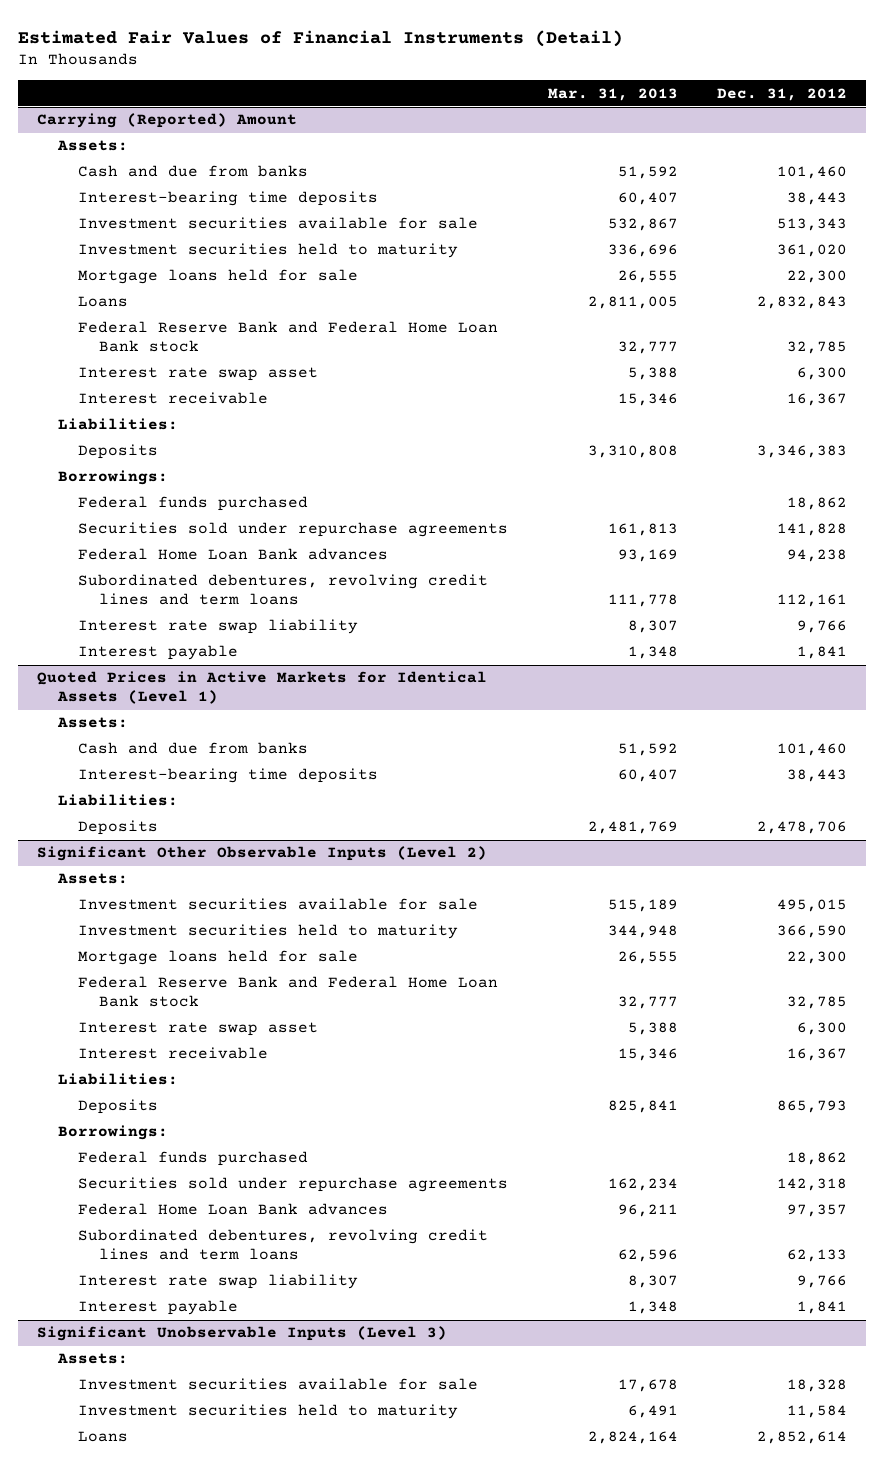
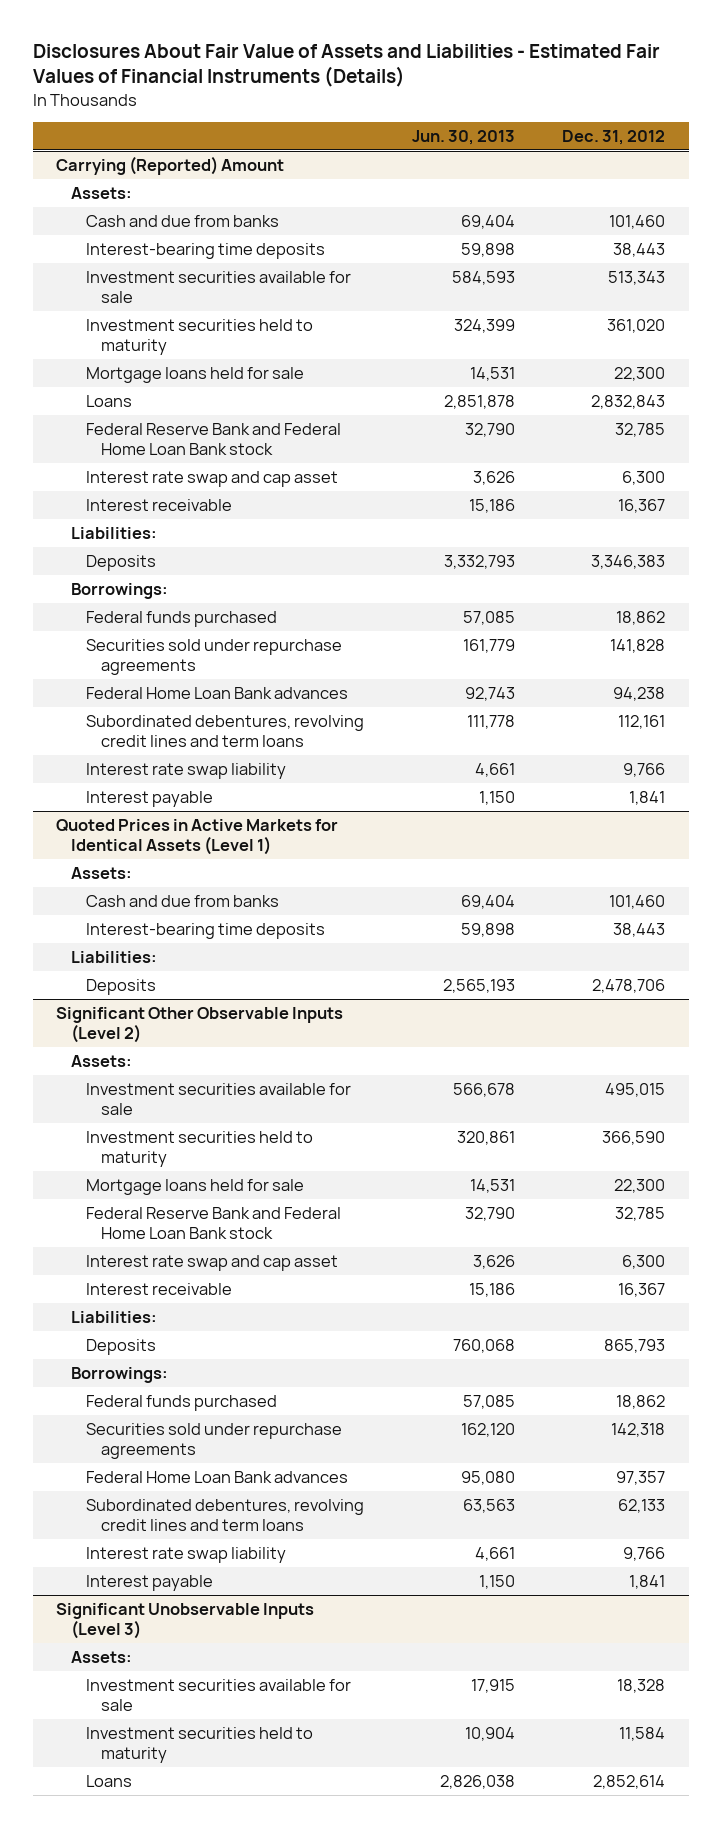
- Estimated Fair Values of Financial Instruments (Detail)
+ Disclosures About Fair Value of Assets and Liabilities - Estimated Fair Values of Financial Instruments (Details)
- | Mar. 31, 2013 | Dec. 31, 2012
+ | Jun. 30, 2013 | Dec. 31, 2012
@ Carrying (Reported) Amount
- Interest rate swap asset | 5,388 | 6,300
+ Interest rate swap and cap asset | 3,626 | 6,300
@ Significant Other Observable Inputs (Level 2)
- Interest rate swap asset | 5,388 | 6,300
+ Interest rate swap and cap asset | 3,626 | 6,300

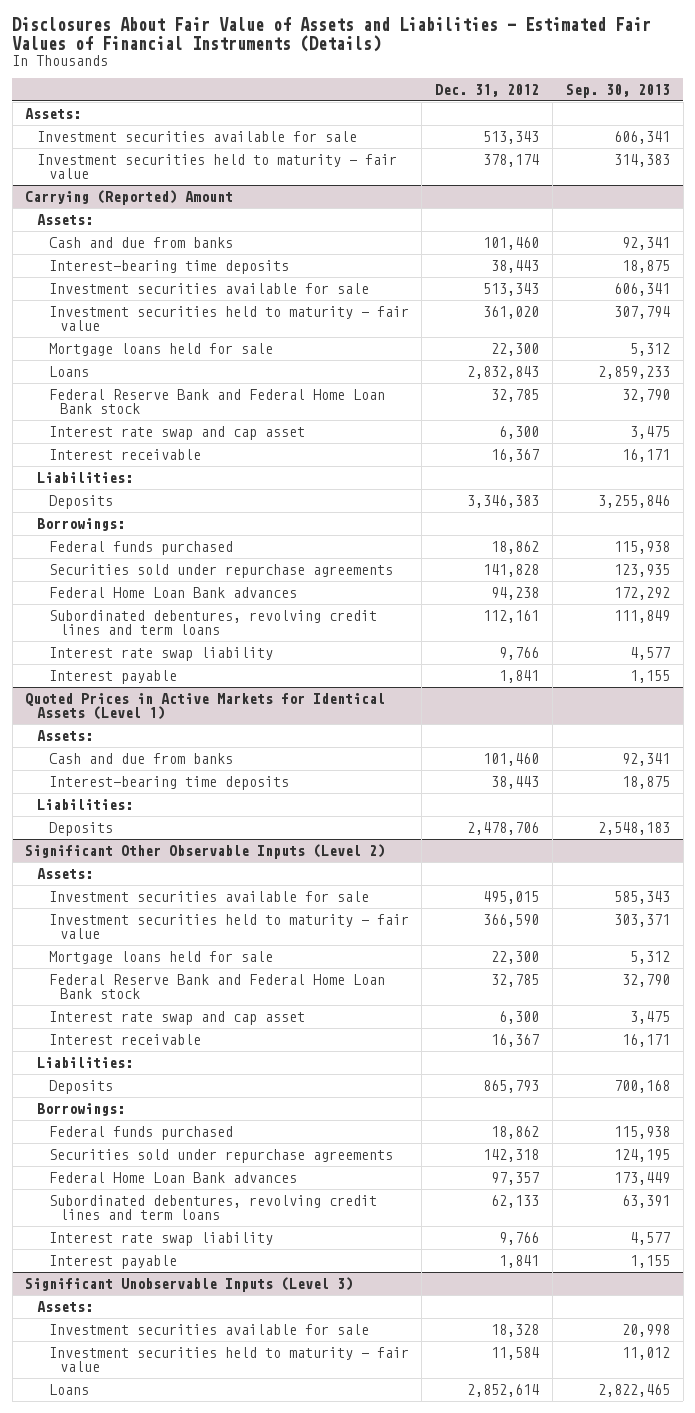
- | Jun. 30, 2013 | Dec. 31, 2012
+ | Dec. 31, 2012 | Sep. 30, 2013
+ Assets:
+ Investment securities available for sale | 513,343 | 606,341
+ Investment securities held to maturity - fair value | 378,174 | 314,383
@ Carrying (Reported) Amount
- Investment securities held to maturity | 324,399 | 361,020
+ Investment securities held to maturity - fair value | 361,020 | 307,794
@ Significant Other Observable Inputs (Level 2)
- Investment securities held to maturity | 320,861 | 366,590
+ Investment securities held to maturity - fair value | 366,590 | 303,371
@ Significant Unobservable Inputs (Level 3)
- Investment securities held to maturity | 10,904 | 11,584
+ Investment securities held to maturity - fair value | 11,584 | 11,012

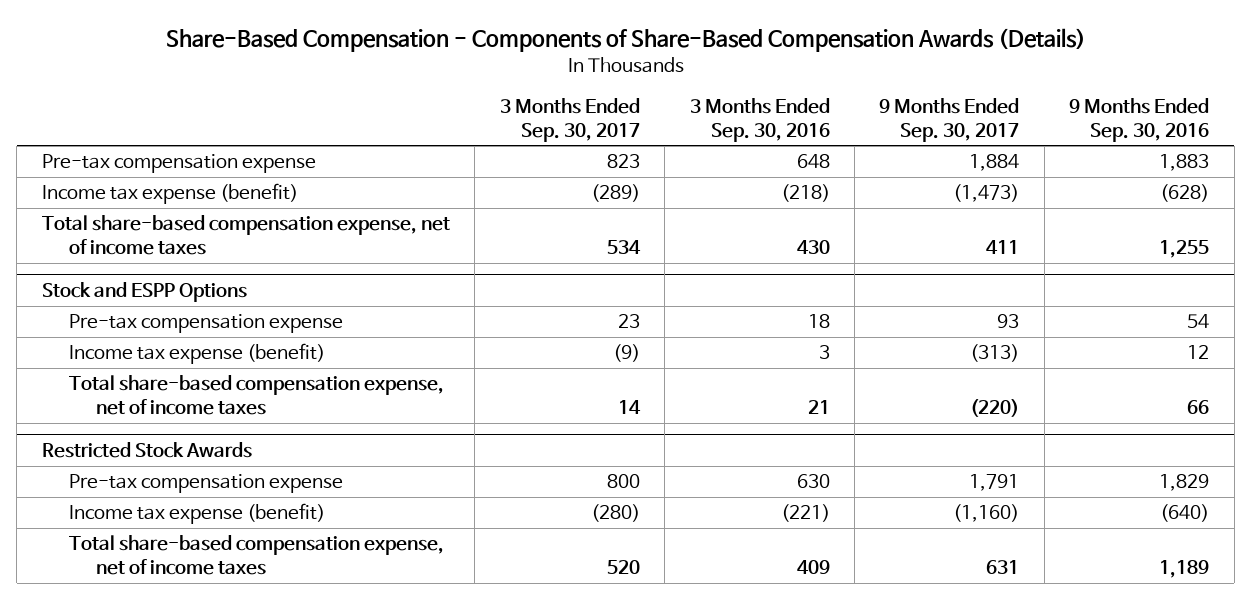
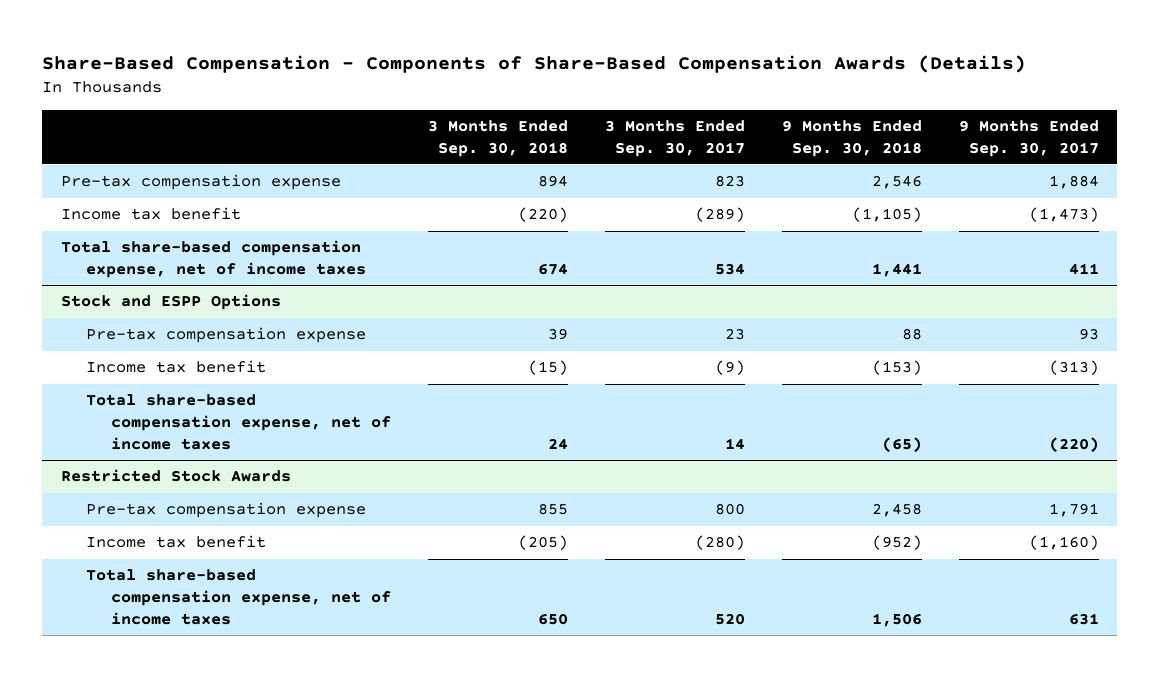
- | 3 Months Ended Sep. 30, 2017 | 3 Months Ended Sep. 30, 2016 | 9 Months Ended Sep. 30, 2017 | 9 Months Ended Sep. 30, 2016
+ | 3 Months Ended Sep. 30, 2018 | 3 Months Ended Sep. 30, 2017 | 9 Months Ended Sep. 30, 2018 | 9 Months Ended Sep. 30, 2017
- Income tax expense (benefit) | (289) | (218) | (1,473) | (628)
+ Income tax benefit | (220) | (289) | (1,105) | (1,473)
@ Stock and ESPP Options
- Income tax expense (benefit) | (9) | 3 | (313) | 12
+ Income tax benefit | (15) | (9) | (153) | (313)
@ Restricted Stock Awards
- Income tax expense (benefit) | (280) | (221) | (1,160) | (640)
+ Income tax benefit | (205) | (280) | (952) | (1,160)

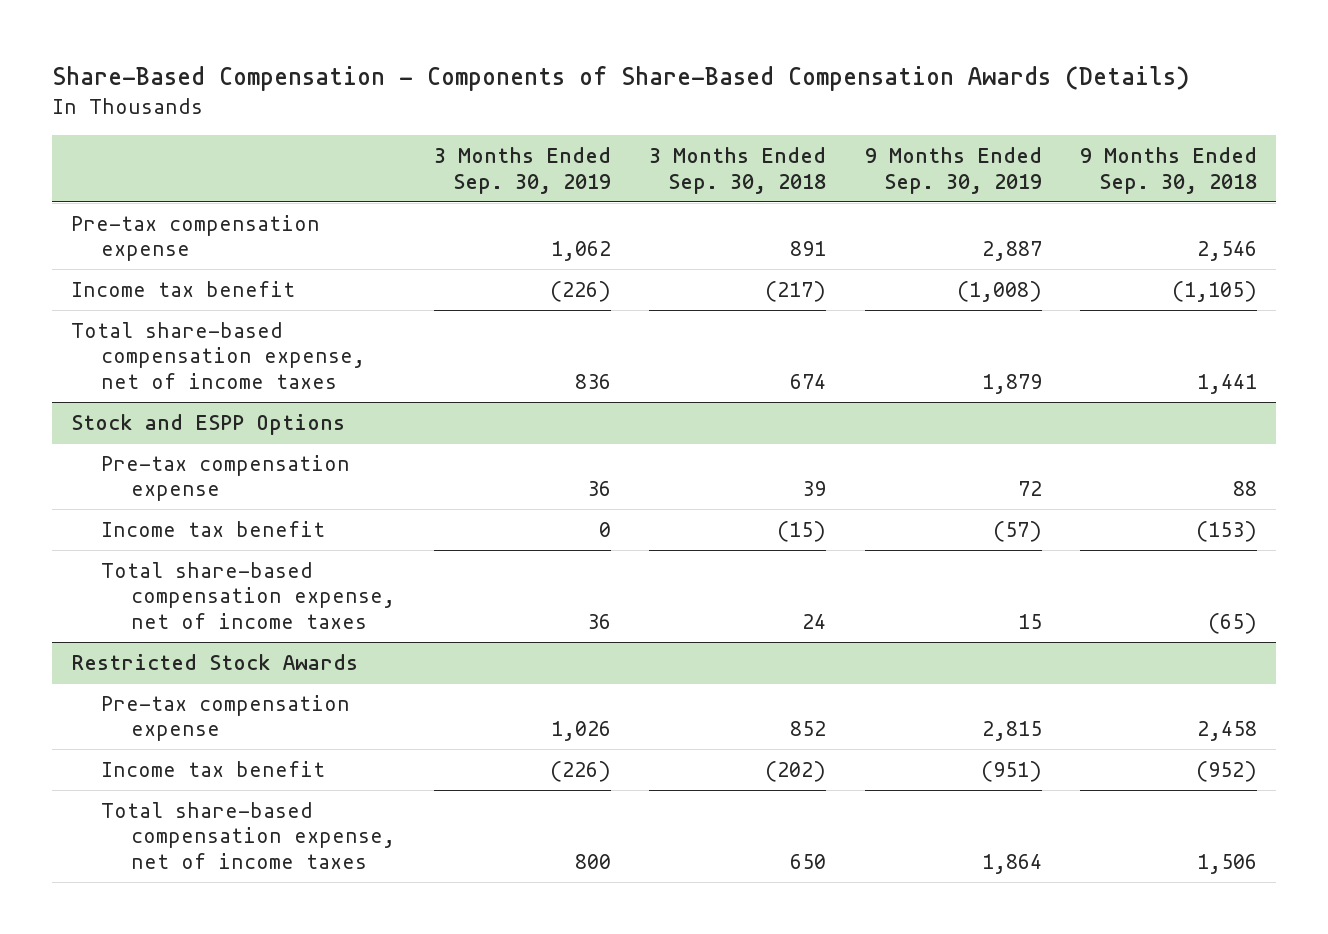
- | 3 Months Ended Sep. 30, 2018 | 3 Months Ended Sep. 30, 2017 | 9 Months Ended Sep. 30, 2018 | 9 Months Ended Sep. 30, 2017
+ | 3 Months Ended Sep. 30, 2019 | 3 Months Ended Sep. 30, 2018 | 9 Months Ended Sep. 30, 2019 | 9 Months Ended Sep. 30, 2018
- Pre-tax compensation expense | 894 | 823 | 2,546 | 1,884
- Income tax benefit | (220) | (289) | (1,105) | (1,473)
+ Pre-tax compensation expense | 1,062 | 891 | 2,887 | 2,546
+ Income tax benefit | (226) | (217) | (1,008) | (1,105)
@ Restricted Stock Awards
- Pre-tax compensation expense | 855 | 800 | 2,458 | 1,791
- Income tax benefit | (205) | (280) | (952) | (1,160)
+ Pre-tax compensation expense | 1,026 | 852 | 2,815 | 2,458
+ Income tax benefit | (226) | (202) | (951) | (952)

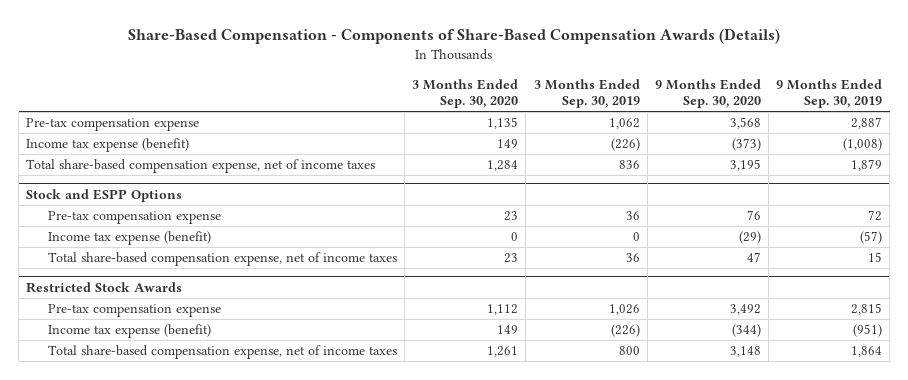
- | 3 Months Ended Sep. 30, 2019 | 3 Months Ended Sep. 30, 2018 | 9 Months Ended Sep. 30, 2019 | 9 Months Ended Sep. 30, 2018
+ | 3 Months Ended Sep. 30, 2020 | 3 Months Ended Sep. 30, 2019 | 9 Months Ended Sep. 30, 2020 | 9 Months Ended Sep. 30, 2019
- Income tax benefit | (226) | (217) | (1,008) | (1,105)
+ Income tax expense (benefit) | 149 | (226) | (373) | (1,008)
@ Stock and ESPP Options
- Income tax benefit | 0 | (15) | (57) | (153)
+ Income tax expense (benefit) | 0 | 0 | (29) | (57)
@ Restricted Stock Awards
- Income tax benefit | (226) | (202) | (951) | (952)
+ Income tax expense (benefit) | 149 | (226) | (344) | (951)

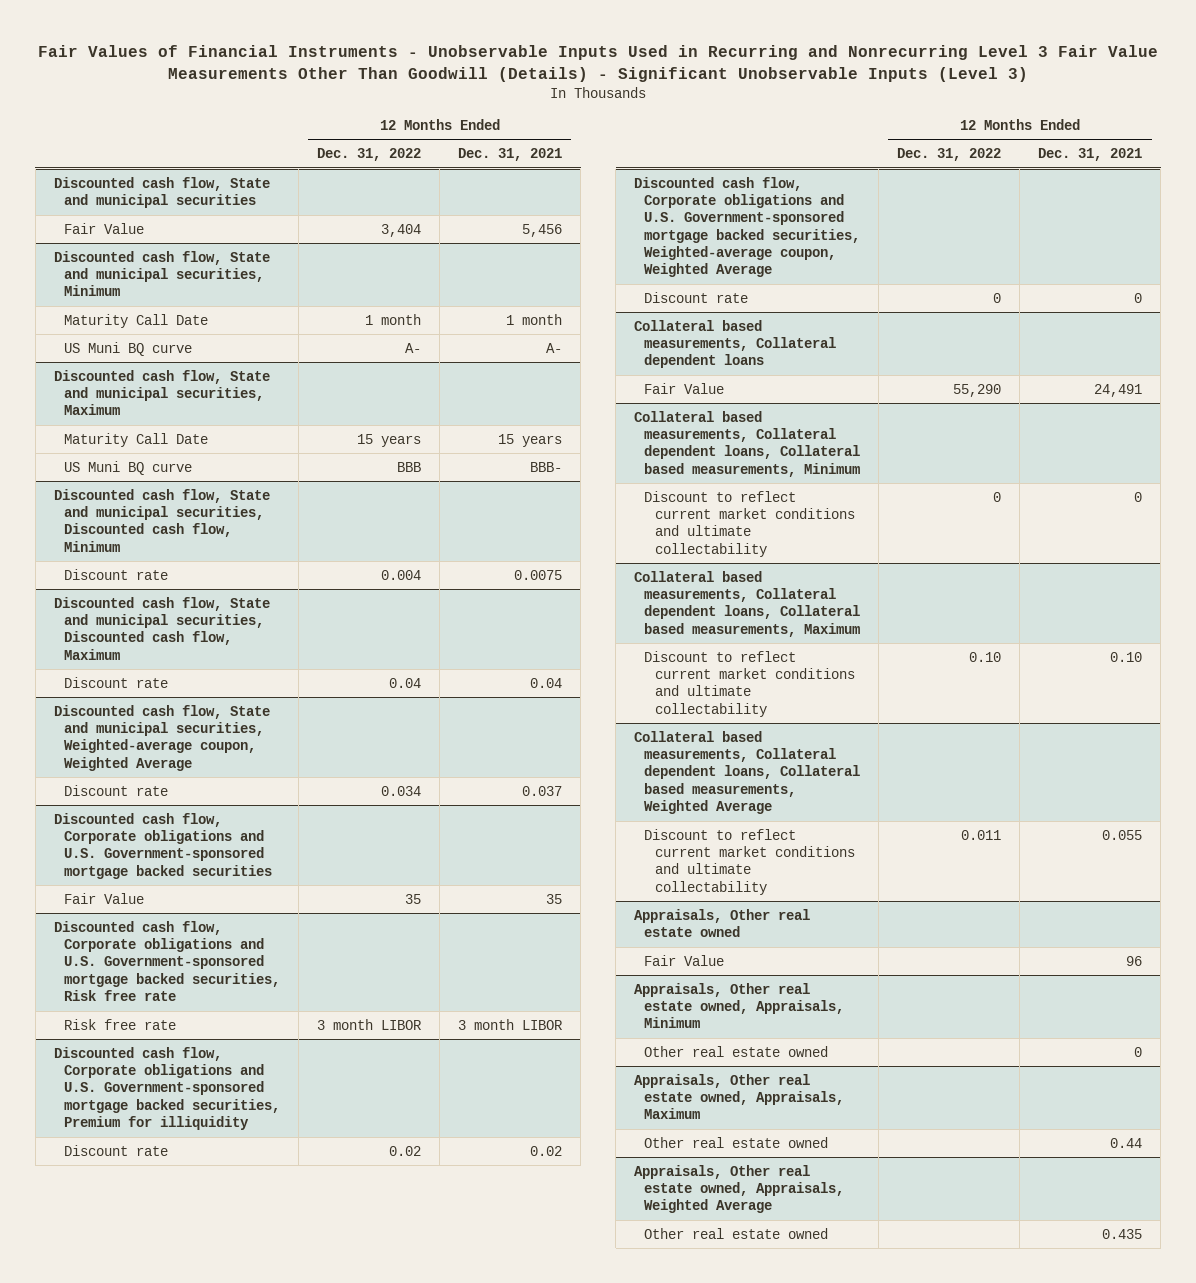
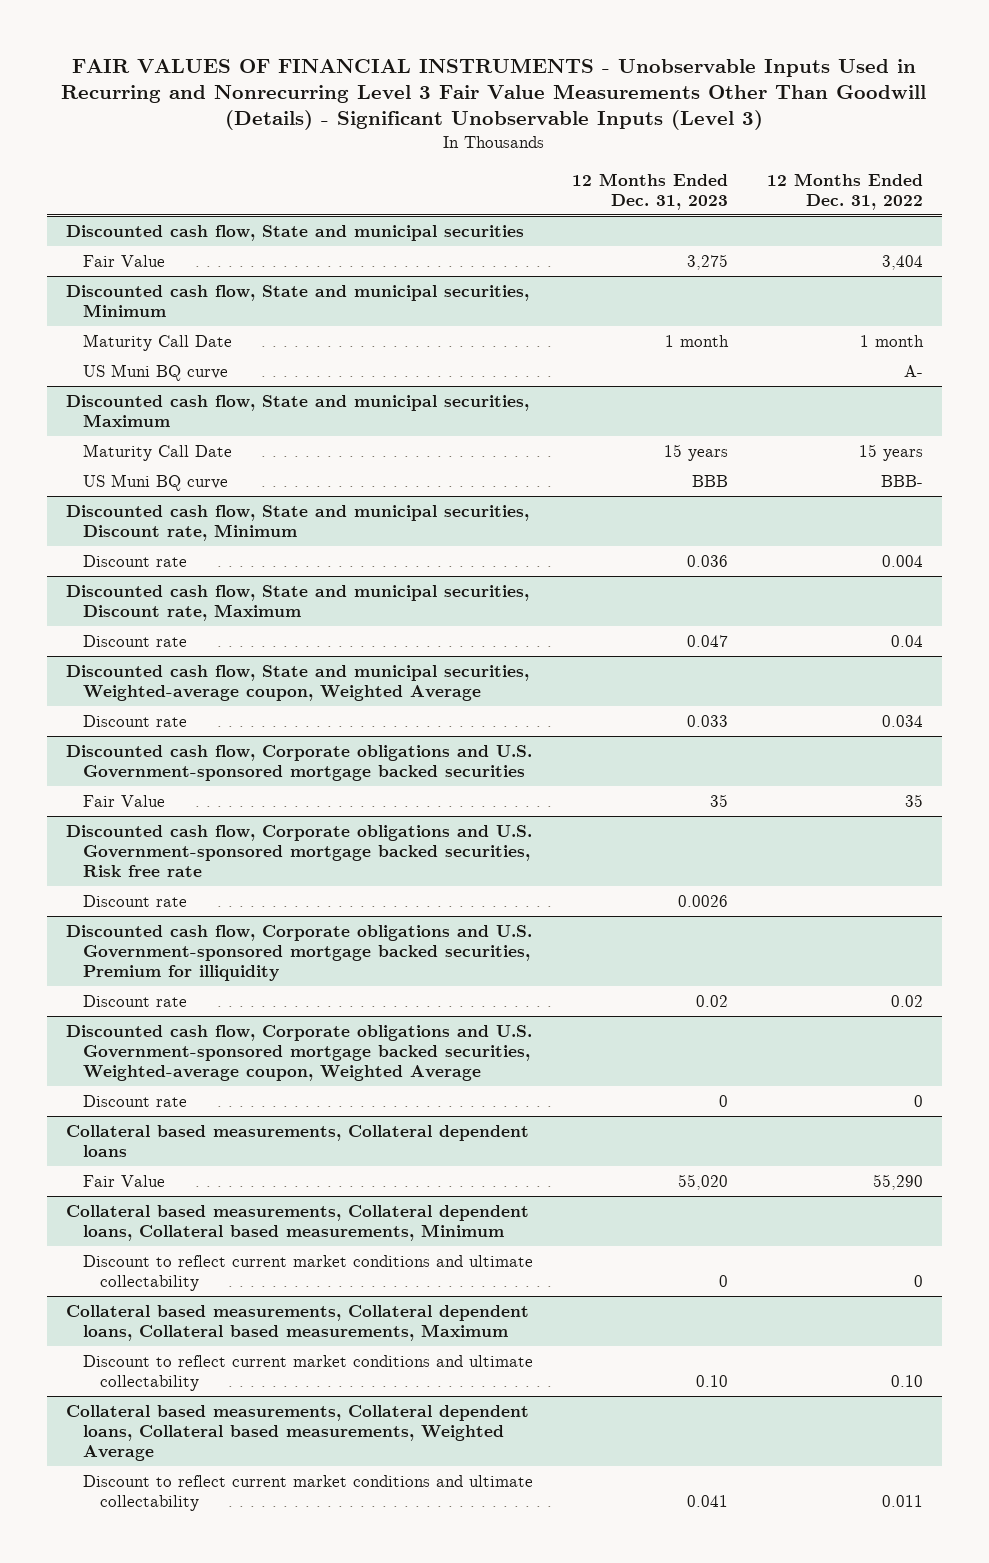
- Fair Values of Financial Instruments - Unobservable Inputs Used in Recurring and Nonrecurring Level 3 Fair Value Measurements Other Than Goodwill (Details) - Significant Unobservable Inputs (Level 3)
+ FAIR VALUES OF FINANCIAL INSTRUMENTS - Unobservable Inputs Used in Recurring and Nonrecurring Level 3 Fair Value Measurements Other Than Goodwill (Details) - Significant Unobservable Inputs (Level 3)
- | 12 Months Ended Dec. 31, 2022 | 12 Months Ended Dec. 31, 2021
+ | 12 Months Ended Dec. 31, 2023 | 12 Months Ended Dec. 31, 2022
@ Discounted cash flow, State and municipal securities, Maximum
- US Muni BQ curve | BBB | BBB-
- Discounted cash flow, State and municipal securities, Discounted cash flow, Minimum
@ Discounted cash flow, State and municipal securities, Maximum
+ US Muni BQ curve | BBB | BBB-
+ Discounted cash flow, State and municipal securities, Discount rate, Minimum
- Discounted cash flow, State and municipal securities, Discounted cash flow, Maximum
+ Discounted cash flow, State and municipal securities, Discount rate, Maximum
@ Discounted cash flow, Corporate obligations and U.S. Government-sponsored mortgage backed securities, Risk free rate
- Risk free rate | 3 month LIBOR | 3 month LIBOR
+ Discount rate | 0.0026 |
- Appraisals, Other real estate owned
- Fair Value | | 96
- Appraisals, Other real estate owned, Appraisals, Minimum
- Other real estate owned | | 0
- Appraisals, Other real estate owned, Appraisals, Maximum
- Other real estate owned | | 0.44
- Appraisals, Other real estate owned, Appraisals, Weighted Average
- Other real estate owned | | 0.435

